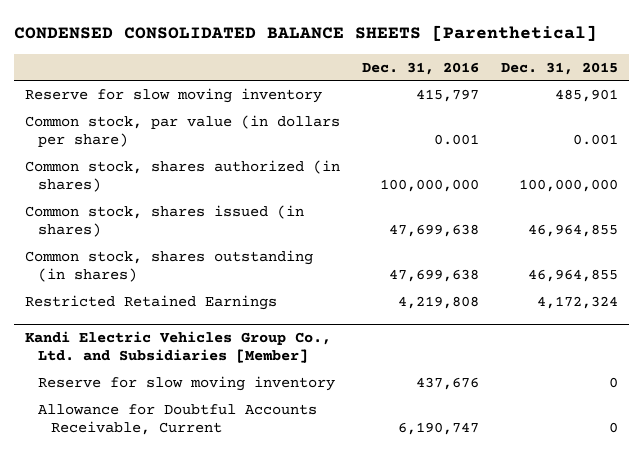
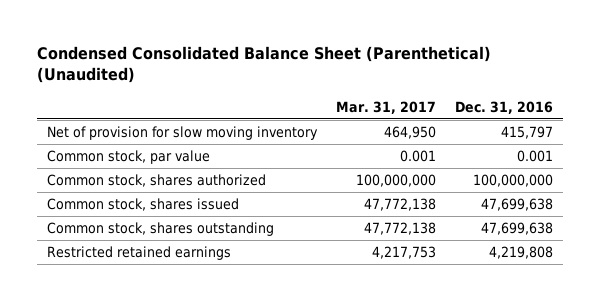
- CONDENSED CONSOLIDATED BALANCE SHEETS [Parenthetical]
+ Condensed Consolidated Balance Sheet (Parenthetical) (Unaudited)
- | Dec. 31, 2016 | Dec. 31, 2015
+ | Mar. 31, 2017 | Dec. 31, 2016
- Reserve for slow moving inventory | 415,797 | 485,901
- Common stock, par value (in dollars per share) | 0.001 | 0.001
- Common stock, shares authorized (in shares) | 100,000,000 | 100,000,000
- Common stock, shares issued (in shares) | 47,699,638 | 46,964,855
- Common stock, shares outstanding (in shares) | 47,699,638 | 46,964,855
- Restricted Retained Earnings | 4,219,808 | 4,172,324
- Kandi Electric Vehicles Group Co., Ltd. and Subsidiaries [Member]
- Reserve for slow moving inventory | 437,676 | 0
- Allowance for Doubtful Accounts Receivable, Current | 6,190,747 | 0
+ Net of provision for slow moving inventory | 464,950 | 415,797
+ Common stock, par value | 0.001 | 0.001
+ Common stock, shares authorized | 100,000,000 | 100,000,000
+ Common stock, shares issued | 47,772,138 | 47,699,638
+ Common stock, shares outstanding | 47,772,138 | 47,699,638
+ Restricted retained earnings | 4,217,753 | 4,219,808

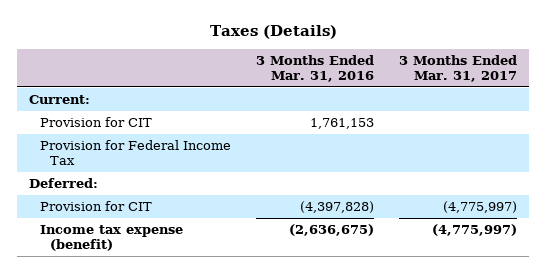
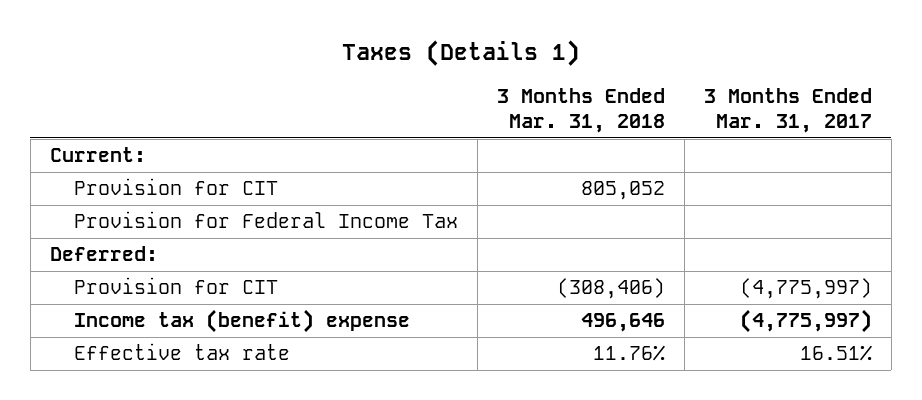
- Taxes (Details)
+ Taxes (Details 1)
- | 3 Months Ended Mar. 31, 2016 | 3 Months Ended Mar. 31, 2017
+ | 3 Months Ended Mar. 31, 2018 | 3 Months Ended Mar. 31, 2017
- Income tax expense (benefit) | (2,636,675) | (4,775,997)
+ Income tax (benefit) expense | 496,646 | (4,775,997)
+ Effective tax rate | 11.76% | 16.51%

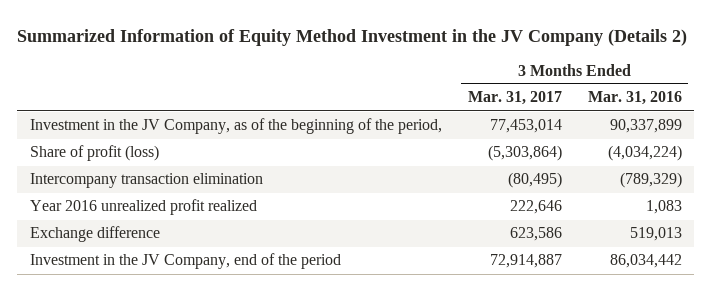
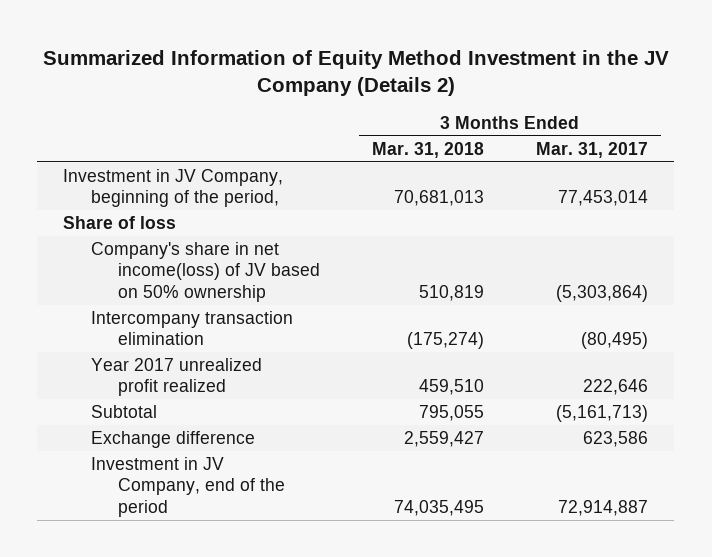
- | 3 Months Ended Mar. 31, 2017 | 3 Months Ended Mar. 31, 2016
+ | 3 Months Ended Mar. 31, 2018 | 3 Months Ended Mar. 31, 2017
- Investment in the JV Company, as of the beginning of the period, | 77,453,014 | 90,337,899
- Share of profit (loss) | (5,303,864) | (4,034,224)
+ Investment in JV Company, beginning of the period, | 70,681,013 | 77,453,014
+ Share of loss
+ Company's share in net income(loss) of JV based on 50% ownership | 510,819 | (5,303,864)
- Year 2016 unrealized profit realized | 222,646 | 1,083
+ Year 2017 unrealized profit realized | 459,510 | 222,646
+ Subtotal | 795,055 | (5,161,713)
- Investment in the JV Company, end of the period | 72,914,887 | 86,034,442
+ Investment in JV Company, end of the period | 74,035,495 | 72,914,887

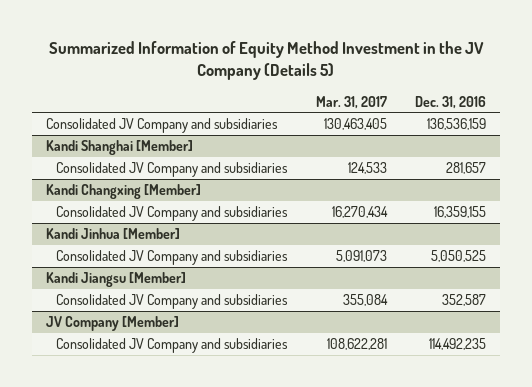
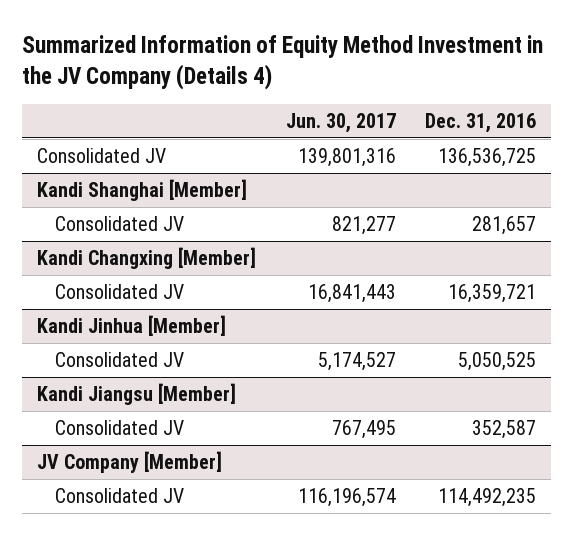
- Summarized Information of Equity Method Investment in the JV Company (Details 5)
+ Summarized Information of Equity Method Investment in the JV Company (Details 4)
- | Mar. 31, 2017 | Dec. 31, 2016
+ | Jun. 30, 2017 | Dec. 31, 2016
- Consolidated JV Company and subsidiaries | 130,463,405 | 136,536,159
+ Consolidated JV | 139,801,316 | 136,536,725
@ Kandi Shanghai [Member]
- Consolidated JV Company and subsidiaries | 124,533 | 281,657
+ Consolidated JV | 821,277 | 281,657
@ Kandi Changxing [Member]
- Consolidated JV Company and subsidiaries | 16,270,434 | 16,359,155
+ Consolidated JV | 16,841,443 | 16,359,721
@ Kandi Jinhua [Member]
- Consolidated JV Company and subsidiaries | 5,091,073 | 5,050,525
+ Consolidated JV | 5,174,527 | 5,050,525
@ Kandi Jiangsu [Member]
- Consolidated JV Company and subsidiaries | 355,084 | 352,587
+ Consolidated JV | 767,495 | 352,587
@ JV Company [Member]
- Consolidated JV Company and subsidiaries | 108,622,281 | 114,492,235
+ Consolidated JV | 116,196,574 | 114,492,235

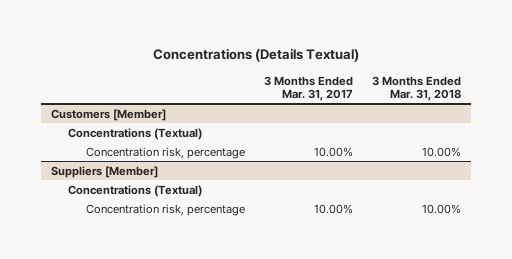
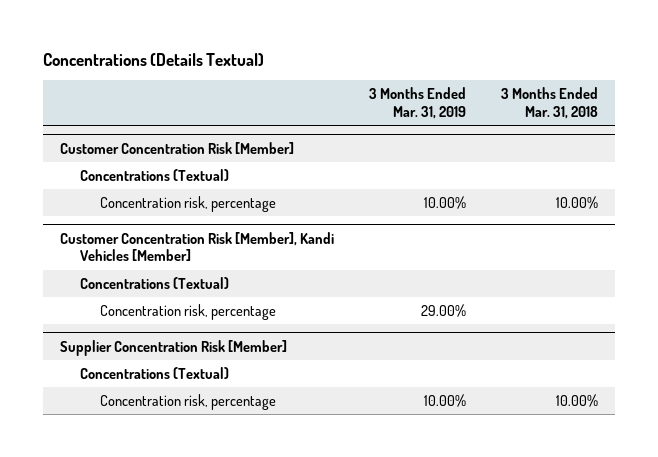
- | 3 Months Ended Mar. 31, 2017 | 3 Months Ended Mar. 31, 2018
+ | 3 Months Ended Mar. 31, 2019 | 3 Months Ended Mar. 31, 2018
- Customers [Member]
+ Customer Concentration Risk [Member]
- Suppliers [Member]
+ Customer Concentration Risk [Member], Kandi Vehicles [Member]
+ Concentration risk, percentage | 29.00% |
+ Supplier Concentration Risk [Member]
+ Concentrations (Textual)

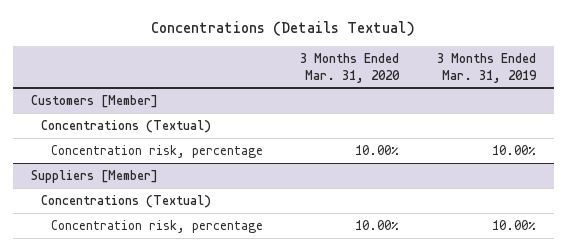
- | 3 Months Ended Mar. 31, 2019 | 3 Months Ended Mar. 31, 2018
+ | 3 Months Ended Mar. 31, 2020 | 3 Months Ended Mar. 31, 2019
- Customer Concentration Risk [Member]
+ Customers [Member]
- Customer Concentration Risk [Member], Kandi Vehicles [Member]
- Concentrations (Textual)
- Concentration risk, percentage | 29.00% |
- Supplier Concentration Risk [Member]
+ Suppliers [Member]

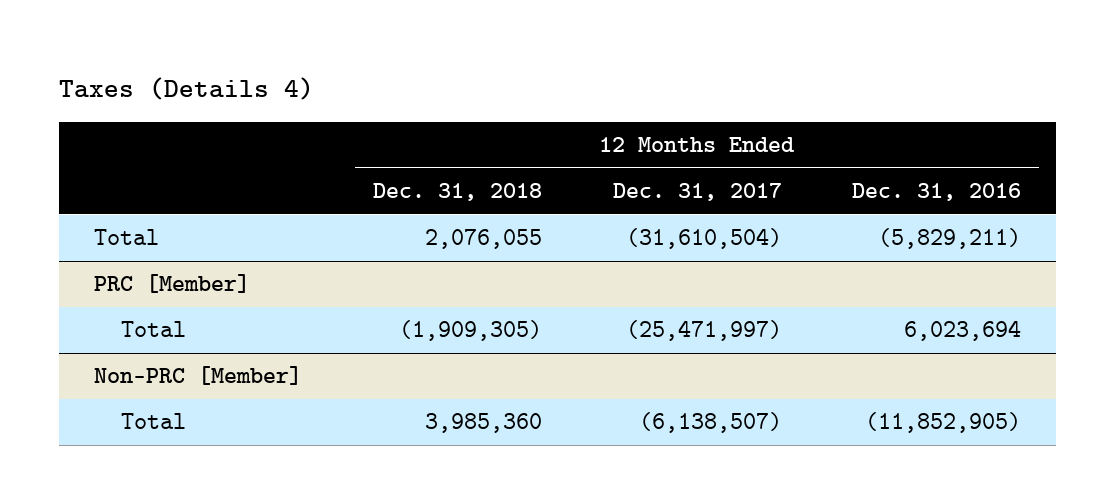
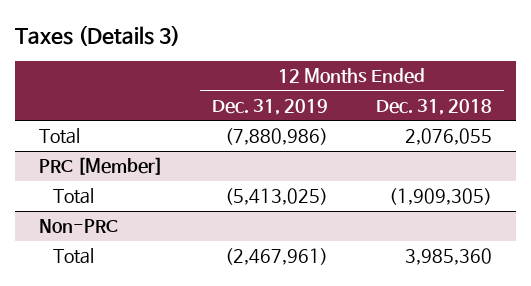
- Taxes (Details 4)
+ Taxes (Details 3)
- | 12 Months Ended Dec. 31, 2018 | 12 Months Ended Dec. 31, 2017 | 12 Months Ended Dec. 31, 2016
+ | 12 Months Ended Dec. 31, 2019 | 12 Months Ended Dec. 31, 2018
- Non-PRC [Member]
+ Non-PRC

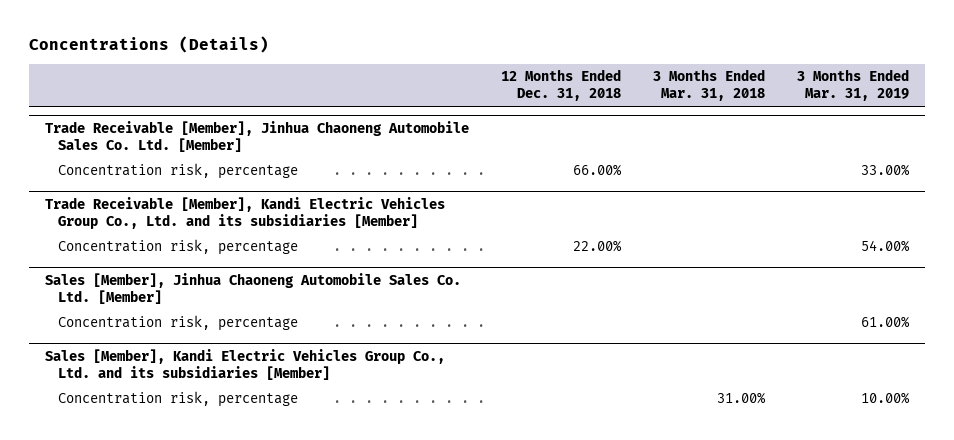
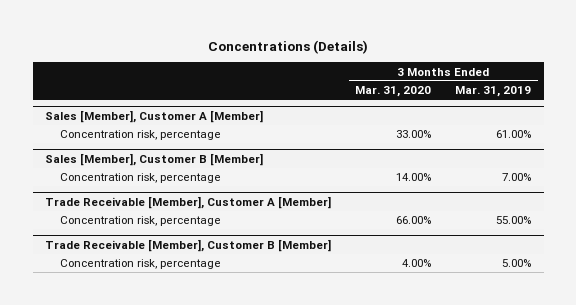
- | 12 Months Ended Dec. 31, 2018 | 3 Months Ended Mar. 31, 2018 | 3 Months Ended Mar. 31, 2019
+ | 3 Months Ended Mar. 31, 2020 | 3 Months Ended Mar. 31, 2019
- Trade Receivable [Member], Jinhua Chaoneng Automobile Sales Co. Ltd. [Member]
- Concentration risk, percentage | 66.00% | | 33.00%
- Trade Receivable [Member], Kandi Electric Vehicles Group Co., Ltd. and its subsidiaries [Member]
- Concentration risk, percentage | 22.00% | | 54.00%
- Sales [Member], Jinhua Chaoneng Automobile Sales Co. Ltd. [Member]
+ Sales [Member], Customer A [Member]
- Sales [Member], Kandi Electric Vehicles Group Co., Ltd. and its subsidiaries [Member]
- Concentration risk, percentage | | 31.00% | 10.00%
+ Sales [Member], Customer B [Member]
+ Concentration risk, percentage | 14.00% | 7.00%
+ Trade Receivable [Member], Customer A [Member]
+ Concentration risk, percentage | 66.00% | 55.00%
+ Trade Receivable [Member], Customer B [Member]
+ Concentration risk, percentage | 4.00% | 5.00%

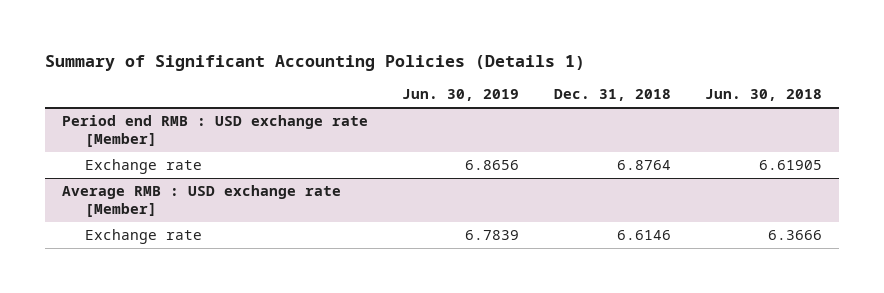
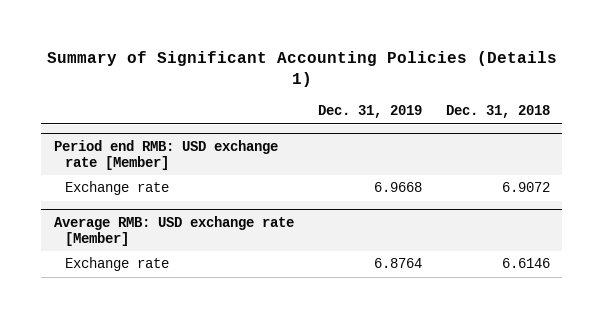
- | Jun. 30, 2019 | Dec. 31, 2018 | Jun. 30, 2018
+ | Dec. 31, 2019 | Dec. 31, 2018
- Period end RMB : USD exchange rate [Member]
- Exchange rate | 6.8656 | 6.8764 | 6.61905
- Average RMB : USD exchange rate [Member]
+ Period end RMB: USD exchange rate [Member]
+ Exchange rate | 6.9668 | 6.9072
+ Average RMB: USD exchange rate [Member]

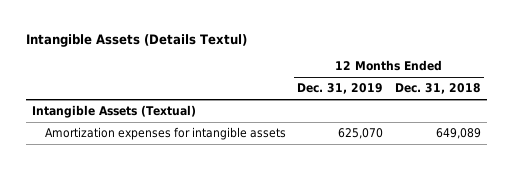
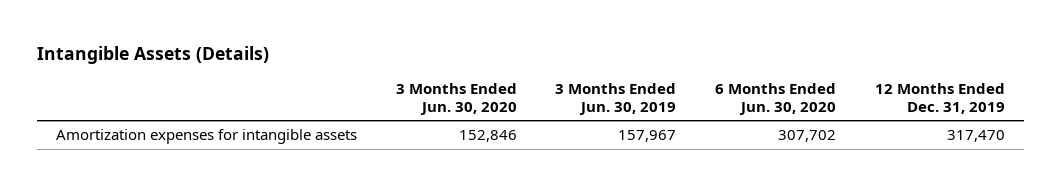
- Intangible Assets (Details Textul)
+ Intangible Assets (Details)
- | 12 Months Ended Dec. 31, 2019 | 12 Months Ended Dec. 31, 2018
+ | 3 Months Ended Jun. 30, 2020 | 3 Months Ended Jun. 30, 2019 | 6 Months Ended Jun. 30, 2020 | 12 Months Ended Dec. 31, 2019
- Intangible Assets (Textual)
- Amortization expenses for intangible assets | 625,070 | 649,089
+ Amortization expenses for intangible assets | 152,846 | 157,967 | 307,702 | 317,470

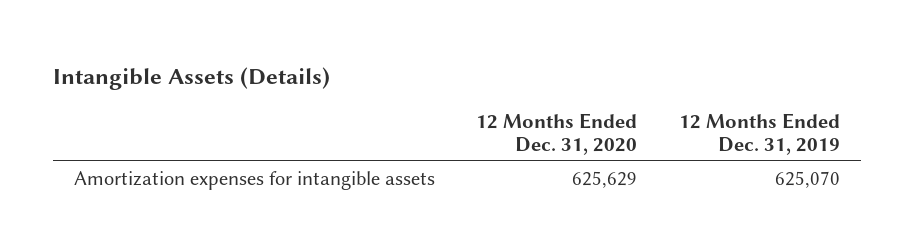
- | 3 Months Ended Jun. 30, 2020 | 3 Months Ended Jun. 30, 2019 | 6 Months Ended Jun. 30, 2020 | 12 Months Ended Dec. 31, 2019
+ | 12 Months Ended Dec. 31, 2020 | 12 Months Ended Dec. 31, 2019
- Amortization expenses for intangible assets | 152,846 | 157,967 | 307,702 | 317,470
+ Amortization expenses for intangible assets | 625,629 | 625,070

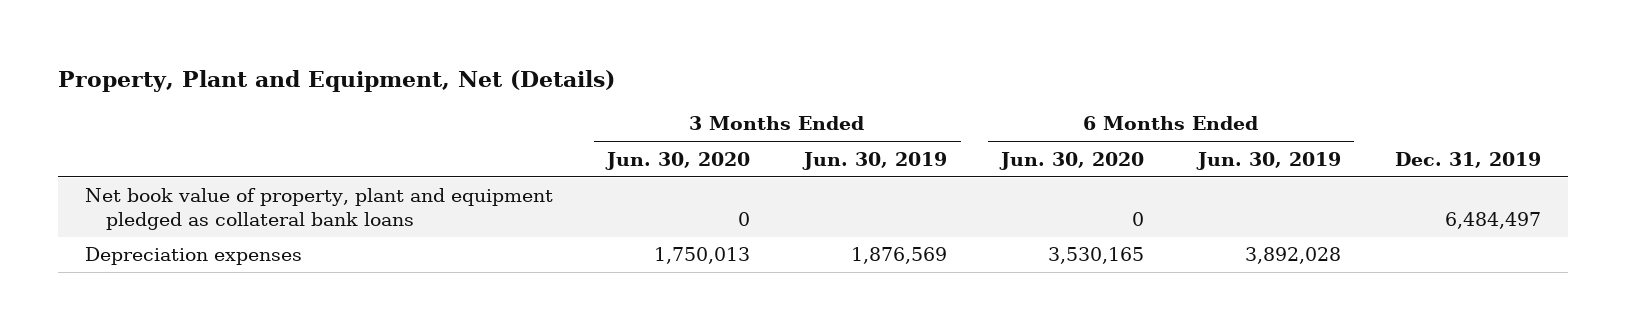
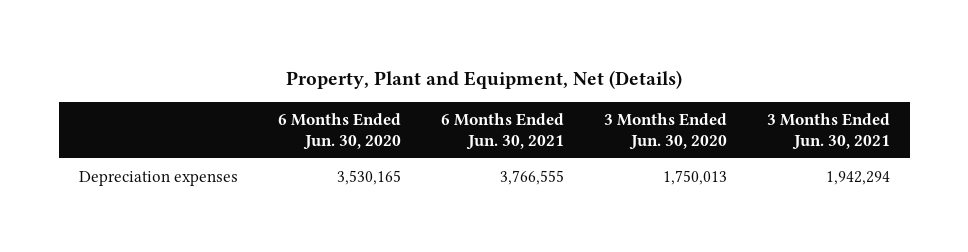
- | 3 Months Ended Jun. 30, 2020 | 3 Months Ended Jun. 30, 2019 | 6 Months Ended Jun. 30, 2020 | 6 Months Ended Jun. 30, 2019 | Dec. 31, 2019
+ | 6 Months Ended Jun. 30, 2020 | 6 Months Ended Jun. 30, 2021 | 3 Months Ended Jun. 30, 2020 | 3 Months Ended Jun. 30, 2021
- Net book value of property, plant and equipment pledged as collateral bank loans | 0 | | 0 | | 6,484,497

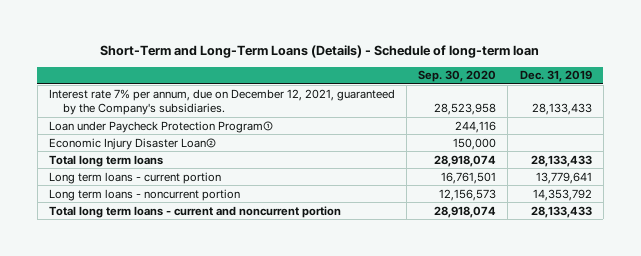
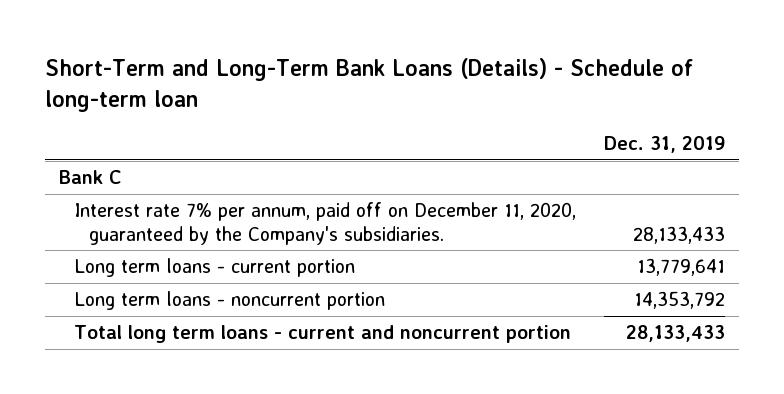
- Short-Term and Long-Term Loans (Details) - Schedule of long-term loan
+ Short-Term and Long-Term Bank Loans (Details) - Schedule of long-term loan
- | Sep. 30, 2020 | Dec. 31, 2019
+ | Dec. 31, 2019
- Interest rate 7% per annum, due on December 12, 2021, guaranteed by the Company's subsidiaries. | 28,523,958 | 28,133,433
- Loan under Paycheck Protection Program① | 244,116 |
- Economic Injury Disaster Loan② | 150,000 |
- Total long term loans | 28,918,074 | 28,133,433
+ Bank C
+ Interest rate 7% per annum, paid off on December 11, 2020, guaranteed by the Company's subsidiaries. | 28,133,433

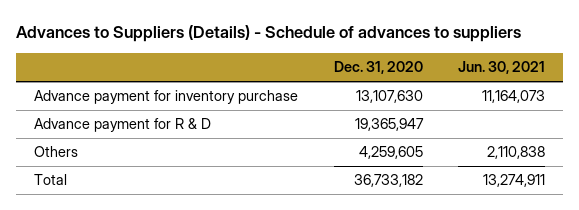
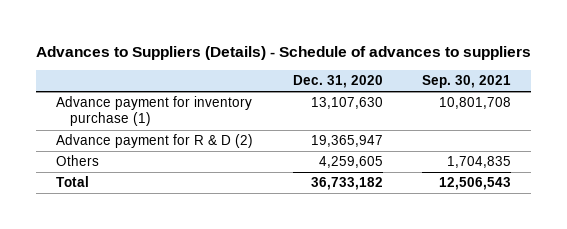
- | Dec. 31, 2020 | Jun. 30, 2021
+ | Dec. 31, 2020 | Sep. 30, 2021
- Advance payment for inventory purchase | 13,107,630 | 11,164,073
- Advance payment for R & D | 19,365,947 |
+ Advance payment for inventory purchase (1) | 13,107,630 | 10,801,708
+ Advance payment for R & D (2) | 19,365,947 |

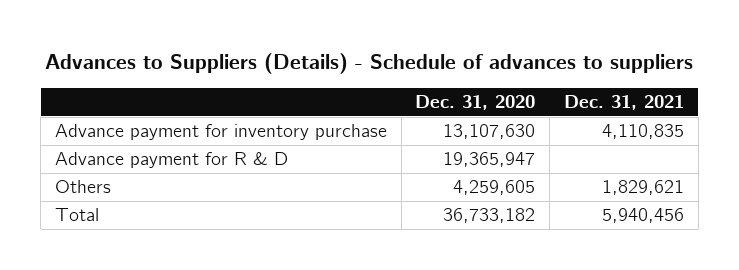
- | Dec. 31, 2020 | Sep. 30, 2021
+ | Dec. 31, 2020 | Dec. 31, 2021
- Advance payment for inventory purchase (1) | 13,107,630 | 10,801,708
- Advance payment for R & D (2) | 19,365,947 |
+ Advance payment for inventory purchase | 13,107,630 | 4,110,835
+ Advance payment for R & D | 19,365,947 |

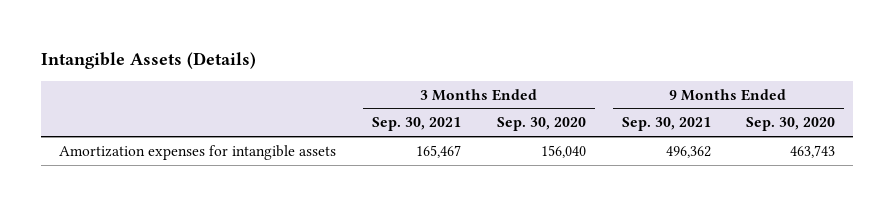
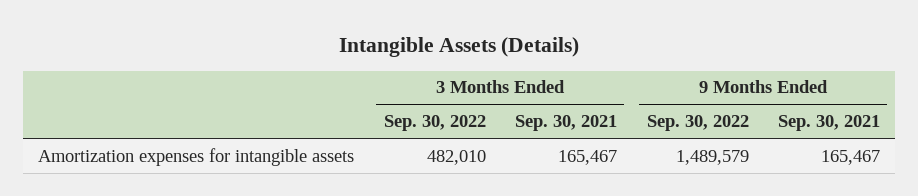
- | 3 Months Ended Sep. 30, 2021 | 3 Months Ended Sep. 30, 2020 | 9 Months Ended Sep. 30, 2021 | 9 Months Ended Sep. 30, 2020
+ | 3 Months Ended Sep. 30, 2022 | 3 Months Ended Sep. 30, 2021 | 9 Months Ended Sep. 30, 2022 | 9 Months Ended Sep. 30, 2021
- Amortization expenses for intangible assets | 165,467 | 156,040 | 496,362 | 463,743
+ Amortization expenses for intangible assets | 482,010 | 165,467 | 1,489,579 | 165,467

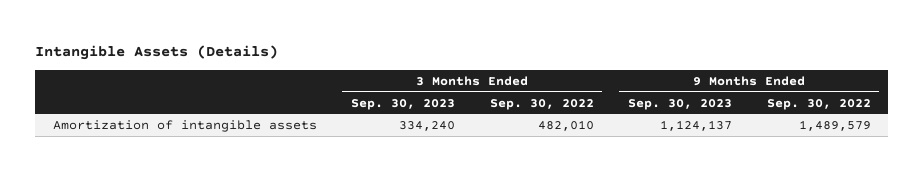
- | 3 Months Ended Sep. 30, 2022 | 3 Months Ended Sep. 30, 2021 | 9 Months Ended Sep. 30, 2022 | 9 Months Ended Sep. 30, 2021
+ | 3 Months Ended Sep. 30, 2023 | 3 Months Ended Sep. 30, 2022 | 9 Months Ended Sep. 30, 2023 | 9 Months Ended Sep. 30, 2022
- Amortization expenses for intangible assets | 482,010 | 165,467 | 1,489,579 | 165,467
+ Amortization of intangible assets | 334,240 | 482,010 | 1,124,137 | 1,489,579

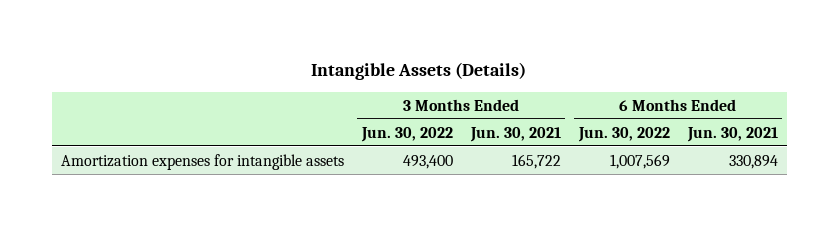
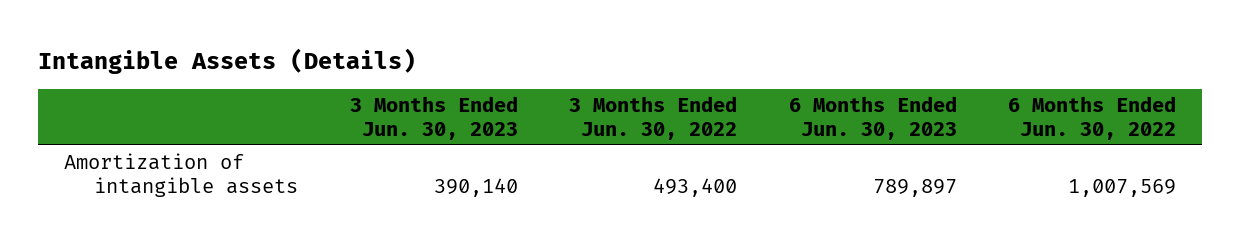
- | 3 Months Ended Jun. 30, 2022 | 3 Months Ended Jun. 30, 2021 | 6 Months Ended Jun. 30, 2022 | 6 Months Ended Jun. 30, 2021
+ | 3 Months Ended Jun. 30, 2023 | 3 Months Ended Jun. 30, 2022 | 6 Months Ended Jun. 30, 2023 | 6 Months Ended Jun. 30, 2022
- Amortization expenses for intangible assets | 493,400 | 165,722 | 1,007,569 | 330,894
+ Amortization of intangible assets | 390,140 | 493,400 | 789,897 | 1,007,569

